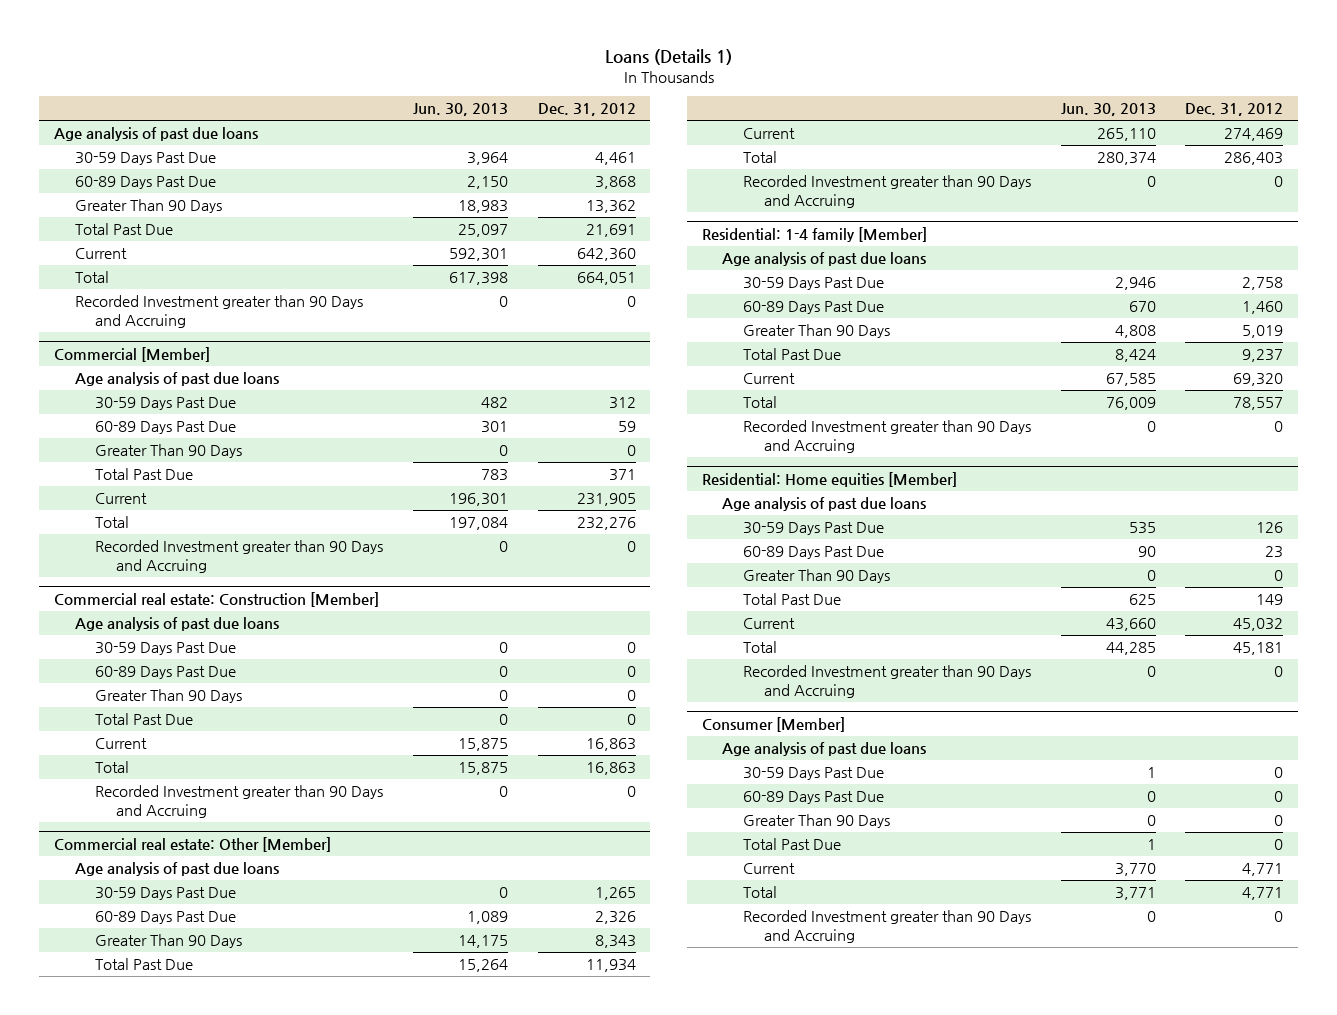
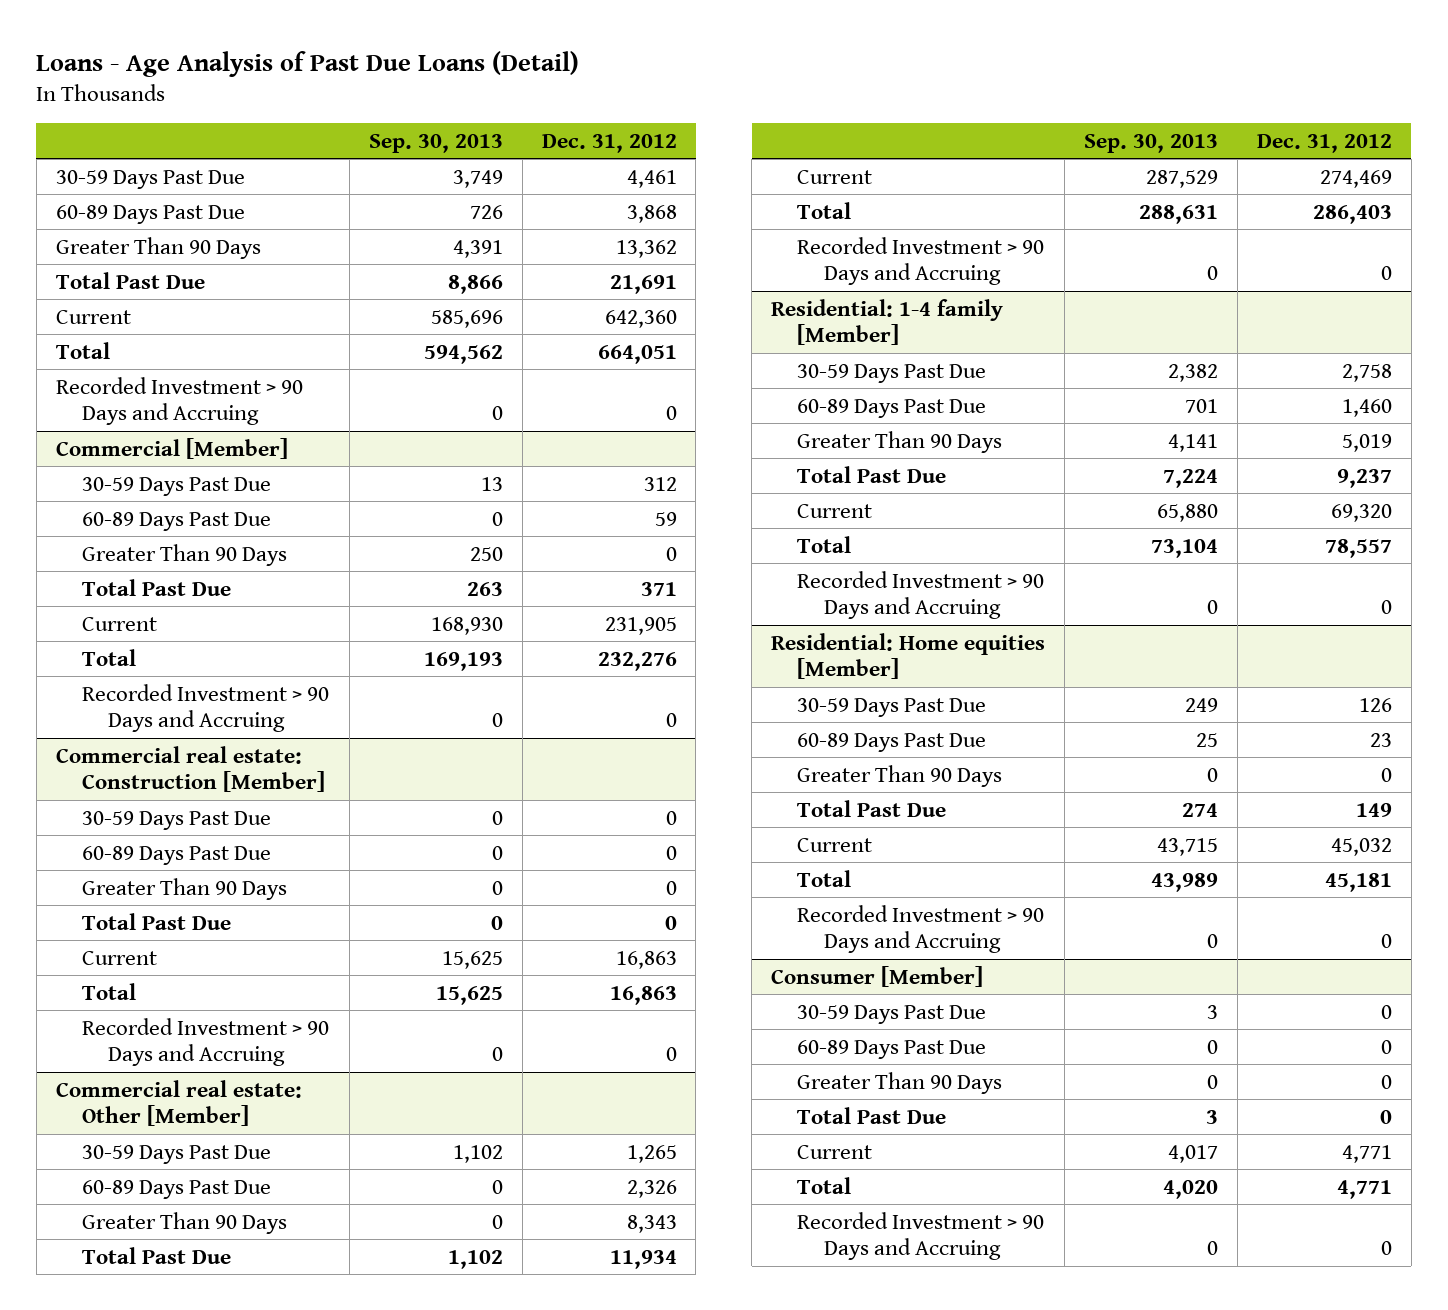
- Loans (Details 1)
+ Loans - Age Analysis of Past Due Loans (Detail)
- | Jun. 30, 2013 | Dec. 31, 2012
+ | Sep. 30, 2013 | Dec. 31, 2012
- Age analysis of past due loans
- Recorded Investment greater than 90 Days and Accruing | 0 | 0
+ Recorded Investment > 90 Days and Accruing | 0 | 0
@ Commercial [Member]
- Age analysis of past due loans
- Recorded Investment greater than 90 Days and Accruing | 0 | 0
+ Recorded Investment > 90 Days and Accruing | 0 | 0
@ Commercial real estate: Construction [Member]
- Age analysis of past due loans
- Recorded Investment greater than 90 Days and Accruing | 0 | 0
+ Recorded Investment > 90 Days and Accruing | 0 | 0
@ Commercial real estate: Other [Member]
- Age analysis of past due loans
- Recorded Investment greater than 90 Days and Accruing | 0 | 0
+ Recorded Investment > 90 Days and Accruing | 0 | 0
@ Residential: 1-4 family [Member]
- Age analysis of past due loans
- Recorded Investment greater than 90 Days and Accruing | 0 | 0
+ Recorded Investment > 90 Days and Accruing | 0 | 0
@ Residential: Home equities [Member]
- Age analysis of past due loans
- Recorded Investment greater than 90 Days and Accruing | 0 | 0
+ Recorded Investment > 90 Days and Accruing | 0 | 0
@ Consumer [Member]
- Age analysis of past due loans
- Recorded Investment greater than 90 Days and Accruing | 0 | 0
+ Recorded Investment > 90 Days and Accruing | 0 | 0

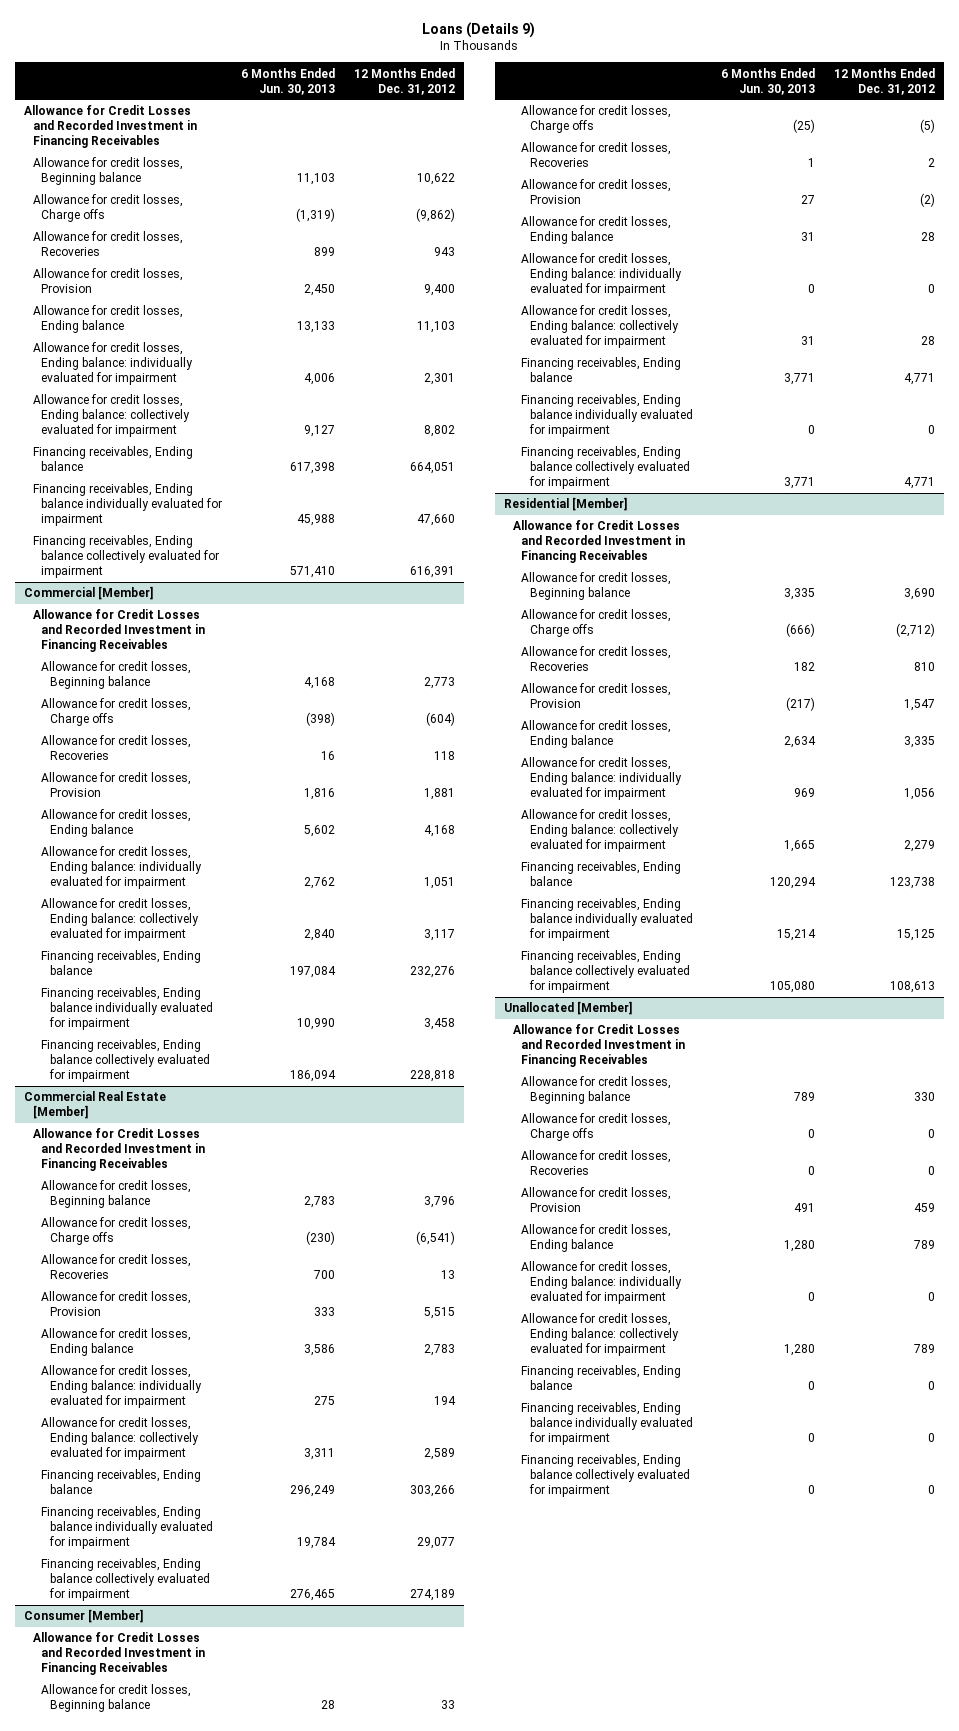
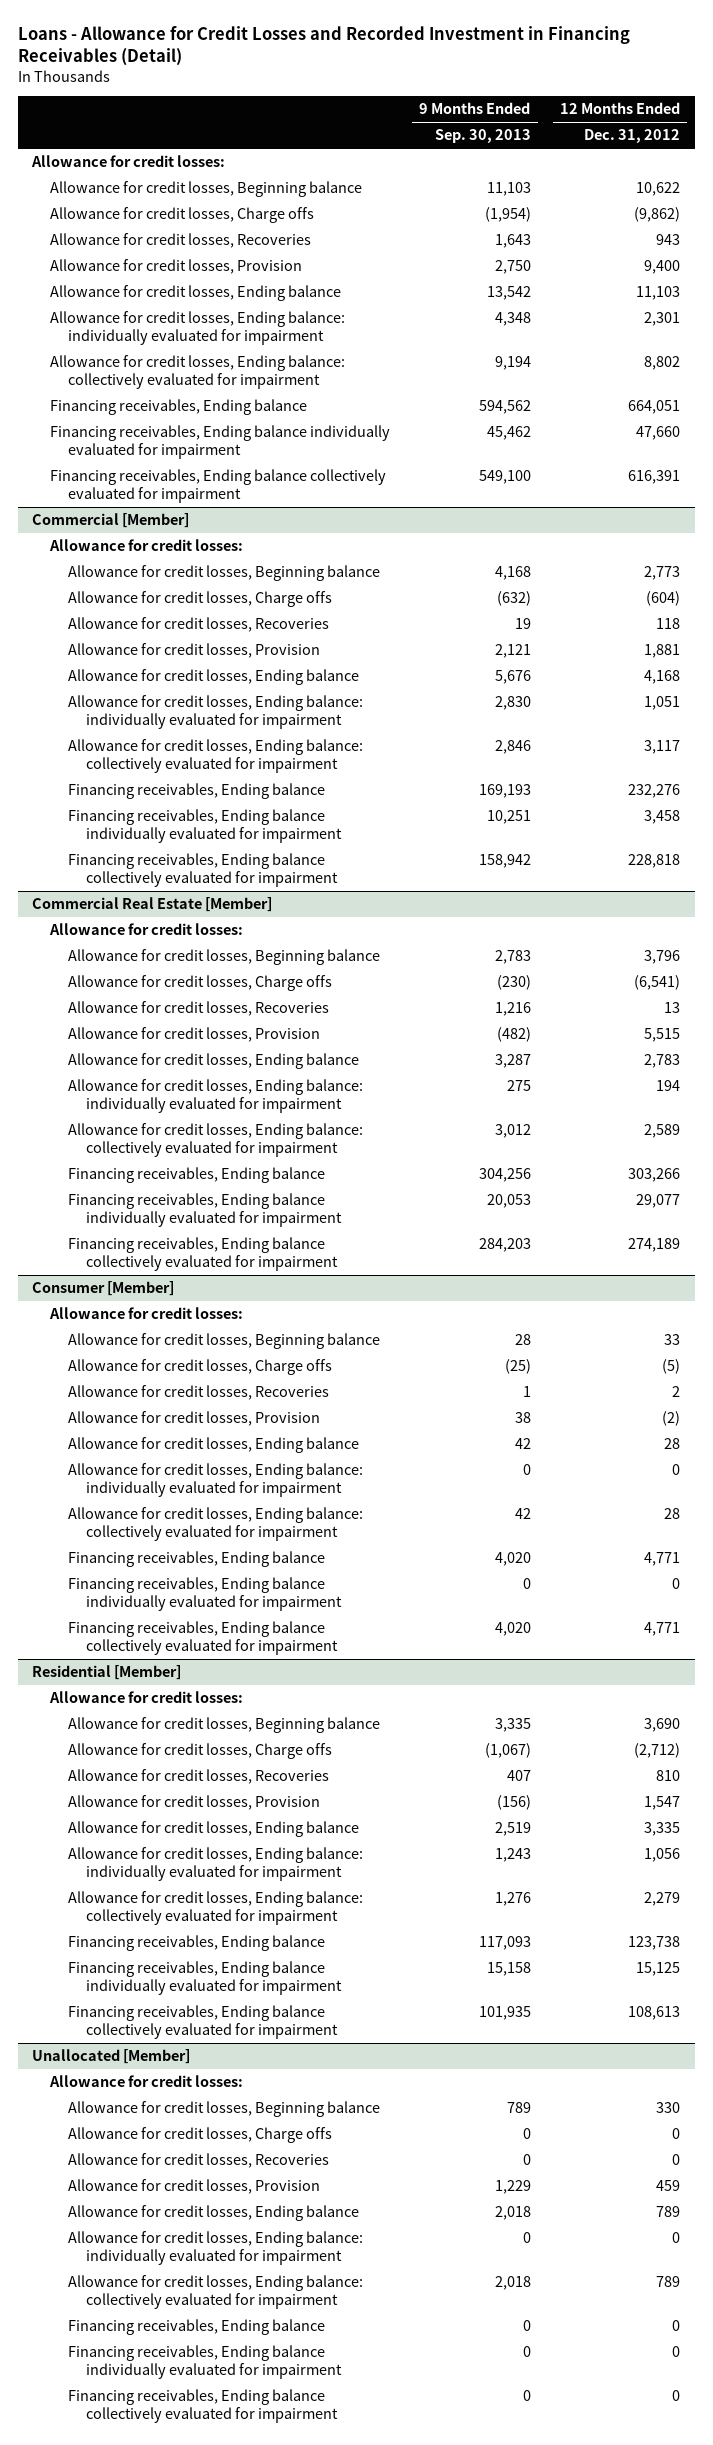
- Loans (Details 9)
+ Loans - Allowance for Credit Losses and Recorded Investment in Financing Receivables (Detail)
- | 6 Months Ended Jun. 30, 2013 | 12 Months Ended Dec. 31, 2012
+ | 9 Months Ended Sep. 30, 2013 | 12 Months Ended Dec. 31, 2012
- Allowance for Credit Losses and Recorded Investment in Financing Receivables
+ Allowance for credit losses:
@ Commercial [Member]
- Allowance for Credit Losses and Recorded Investment in Financing Receivables
+ Allowance for credit losses:
@ Commercial Real Estate [Member]
- Allowance for Credit Losses and Recorded Investment in Financing Receivables
+ Allowance for credit losses:
@ Consumer [Member]
- Allowance for Credit Losses and Recorded Investment in Financing Receivables
+ Allowance for credit losses:
@ Residential [Member]
- Allowance for Credit Losses and Recorded Investment in Financing Receivables
+ Allowance for credit losses:
@ Unallocated [Member]
- Allowance for Credit Losses and Recorded Investment in Financing Receivables
+ Allowance for credit losses:

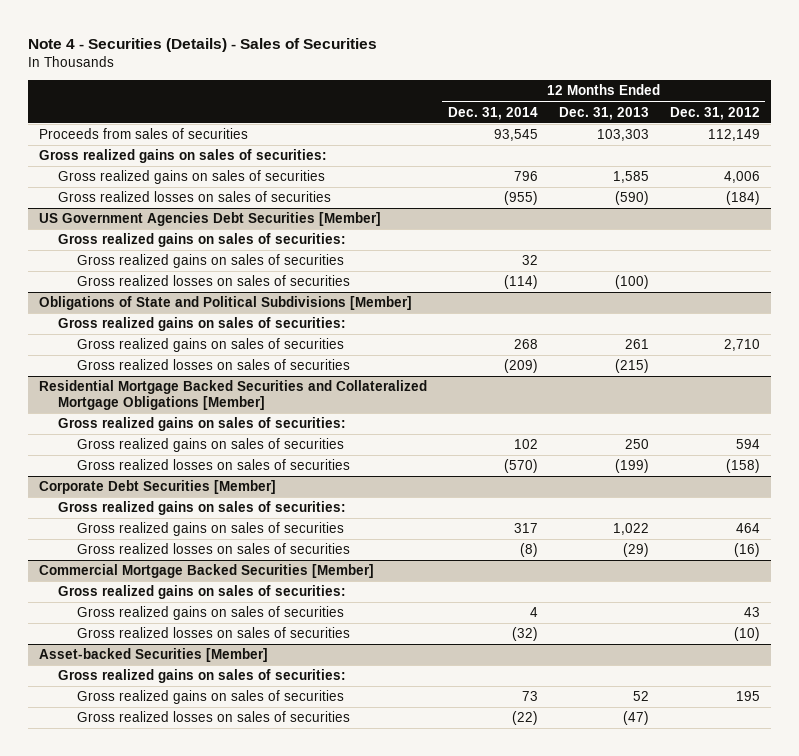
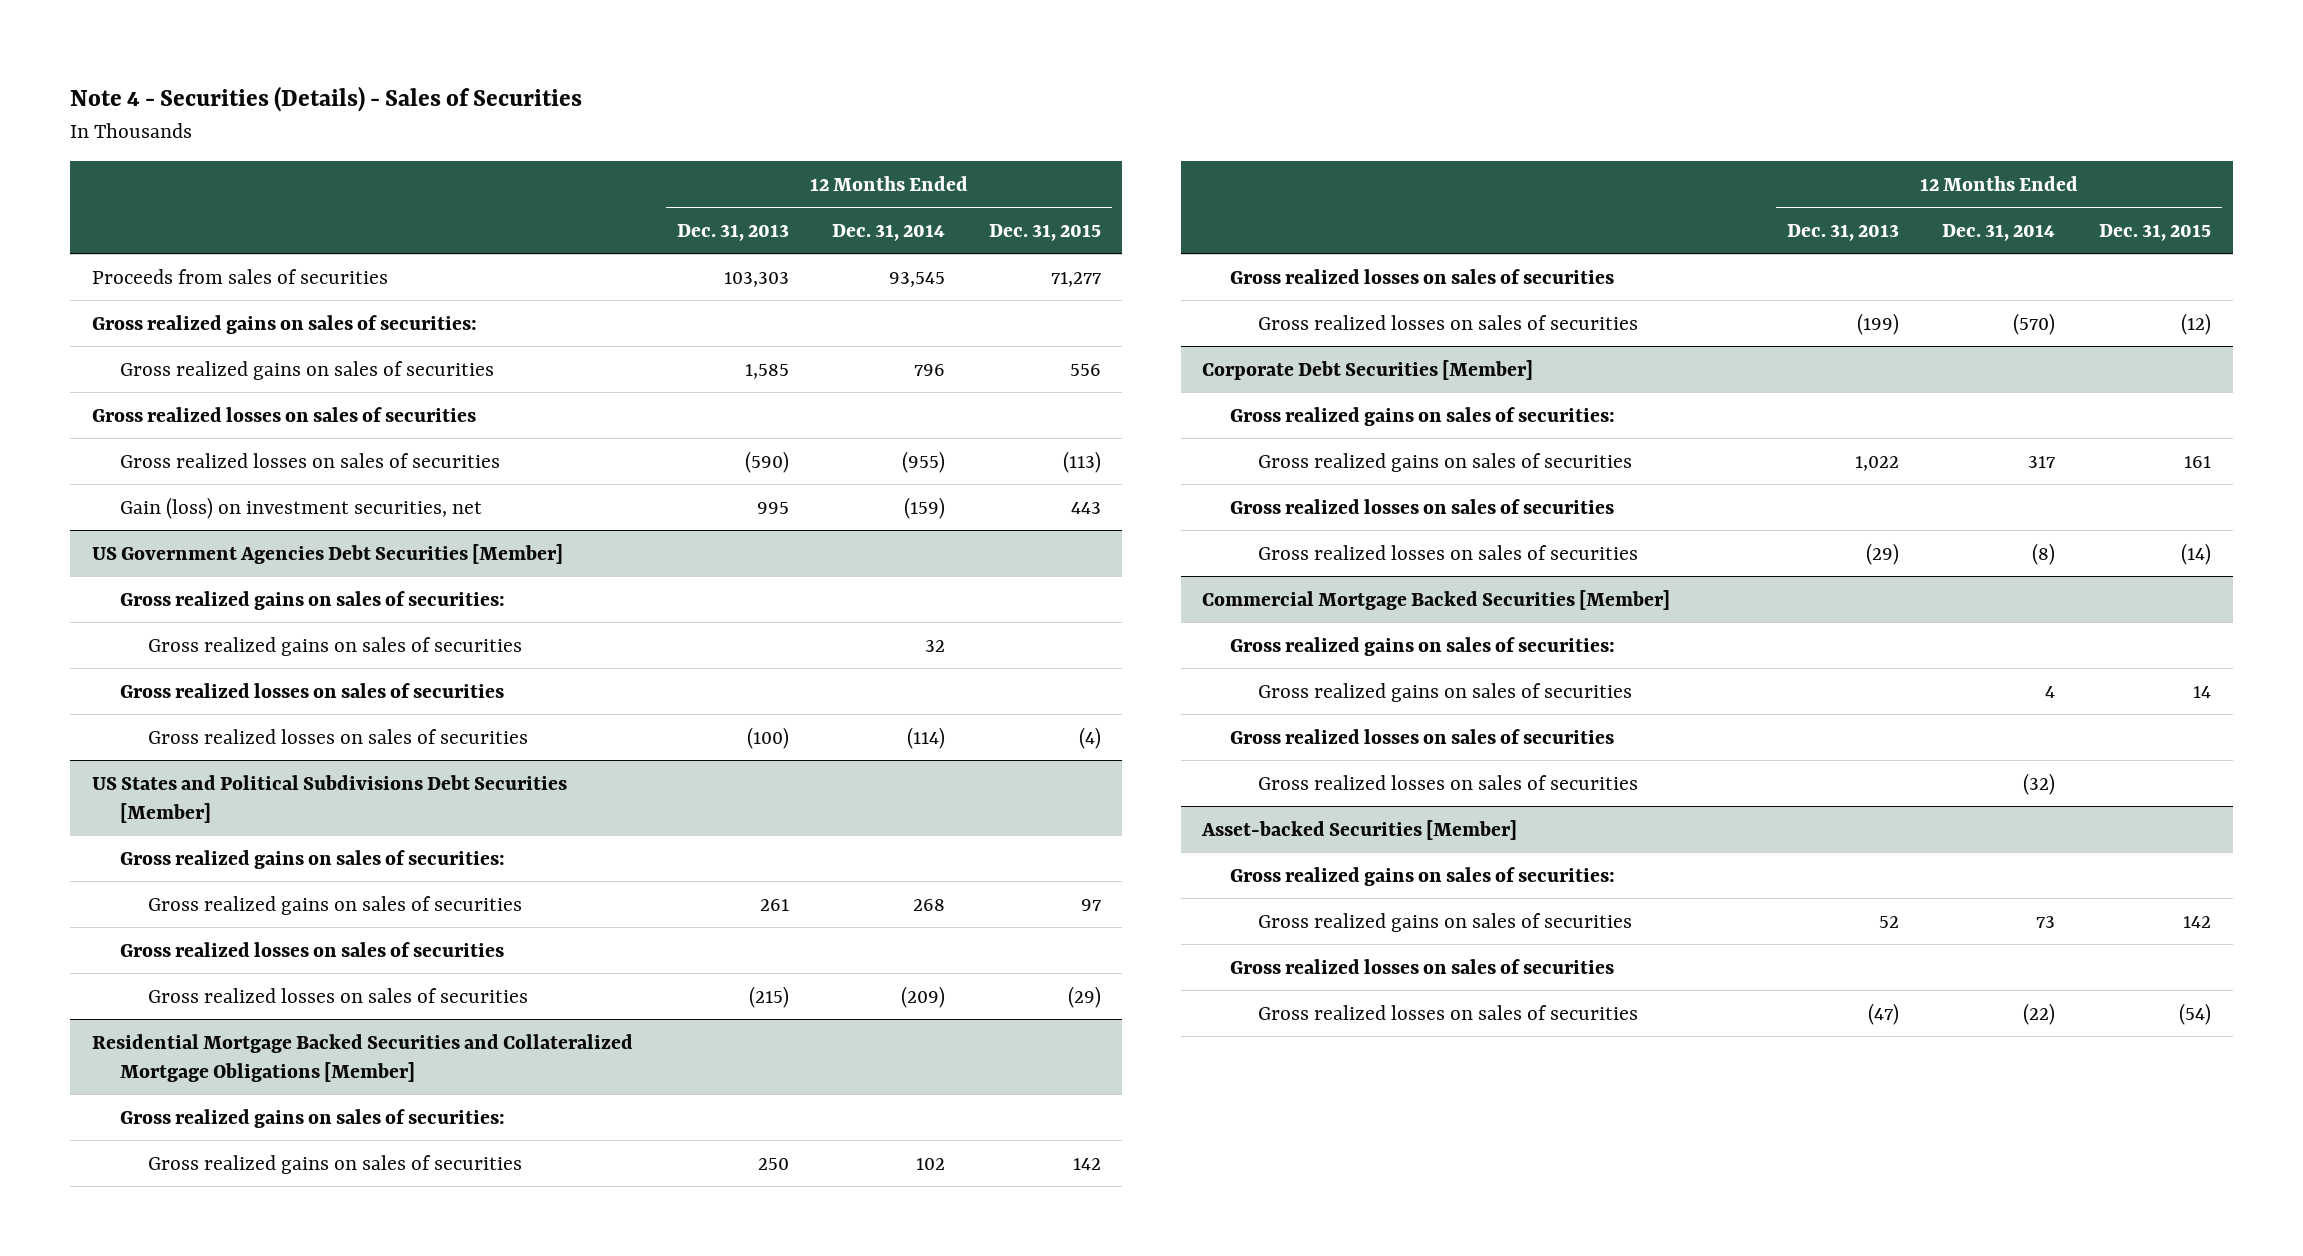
- | 12 Months Ended Dec. 31, 2014 | 12 Months Ended Dec. 31, 2013 | 12 Months Ended Dec. 31, 2012
+ | 12 Months Ended Dec. 31, 2013 | 12 Months Ended Dec. 31, 2014 | 12 Months Ended Dec. 31, 2015
+ Gross realized losses on sales of securities
+ Gain (loss) on investment securities, net | 995 | (159) | 443
@ US Government Agencies Debt Securities [Member]
+ Gross realized losses on sales of securities
- Obligations of State and Political Subdivisions [Member]
+ US States and Political Subdivisions Debt Securities [Member]
+ Gross realized losses on sales of securities
@ Residential Mortgage Backed Securities and Collateralized Mortgage Obligations [Member]
+ Gross realized losses on sales of securities
@ Corporate Debt Securities [Member]
+ Gross realized losses on sales of securities
@ Commercial Mortgage Backed Securities [Member]
+ Gross realized losses on sales of securities
@ Asset-backed Securities [Member]
+ Gross realized losses on sales of securities

